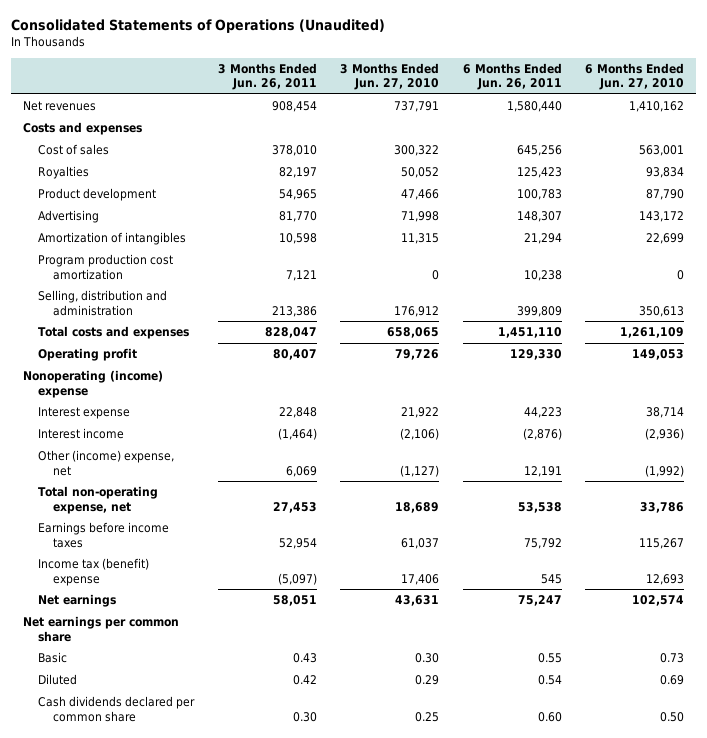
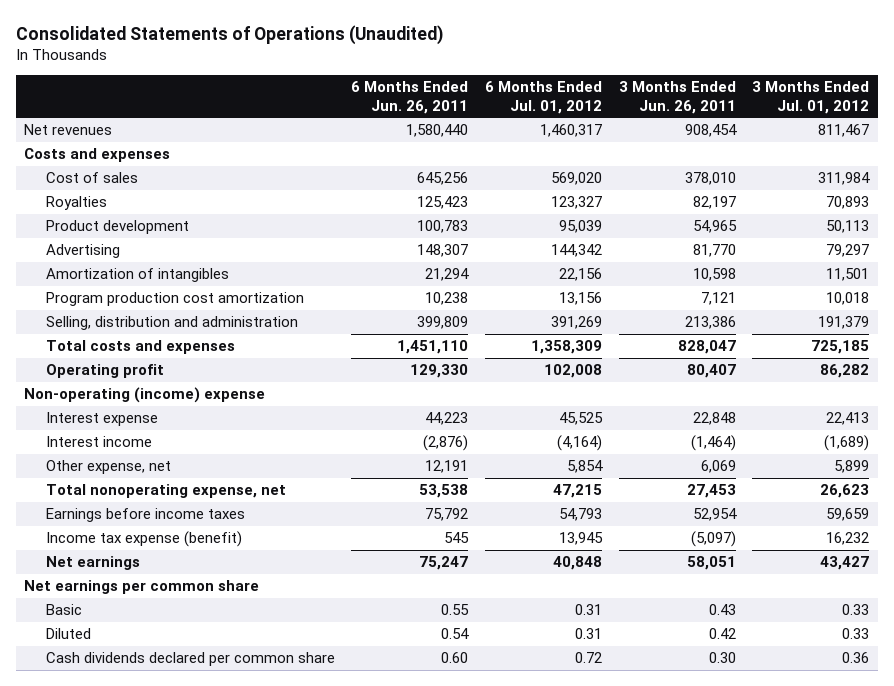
- | 3 Months Ended Jun. 26, 2011 | 3 Months Ended Jun. 27, 2010 | 6 Months Ended Jun. 26, 2011 | 6 Months Ended Jun. 27, 2010
+ | 6 Months Ended Jun. 26, 2011 | 6 Months Ended Jul. 01, 2012 | 3 Months Ended Jun. 26, 2011 | 3 Months Ended Jul. 01, 2012
- Nonoperating (income) expense
+ Non-operating (income) expense
- Other (income) expense, net | 6,069 | (1,127) | 12,191 | (1,992)
- Total non-operating expense, net | 27,453 | 18,689 | 53,538 | 33,786
+ Other expense, net | 12,191 | 5,854 | 6,069 | 5,899
+ Total nonoperating expense, net | 53,538 | 47,215 | 27,453 | 26,623
- Income tax (benefit) expense | (5,097) | 17,406 | 545 | 12,693
+ Income tax expense (benefit) | 545 | 13,945 | (5,097) | 16,232

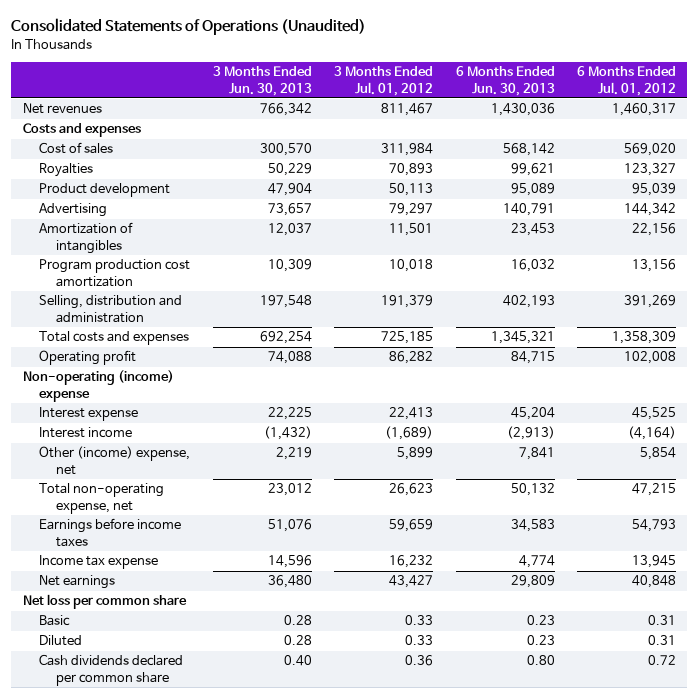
- | 6 Months Ended Jun. 26, 2011 | 6 Months Ended Jul. 01, 2012 | 3 Months Ended Jun. 26, 2011 | 3 Months Ended Jul. 01, 2012
+ | 3 Months Ended Jun. 30, 2013 | 3 Months Ended Jul. 01, 2012 | 6 Months Ended Jun. 30, 2013 | 6 Months Ended Jul. 01, 2012
- Other expense, net | 12,191 | 5,854 | 6,069 | 5,899
- Total nonoperating expense, net | 53,538 | 47,215 | 27,453 | 26,623
+ Other (income) expense, net | 2,219 | 5,899 | 7,841 | 5,854
+ Total non-operating expense, net | 23,012 | 26,623 | 50,132 | 47,215
- Income tax expense (benefit) | 545 | 13,945 | (5,097) | 16,232
+ Income tax expense | 14,596 | 16,232 | 4,774 | 13,945
- Net earnings per common share
+ Net loss per common share

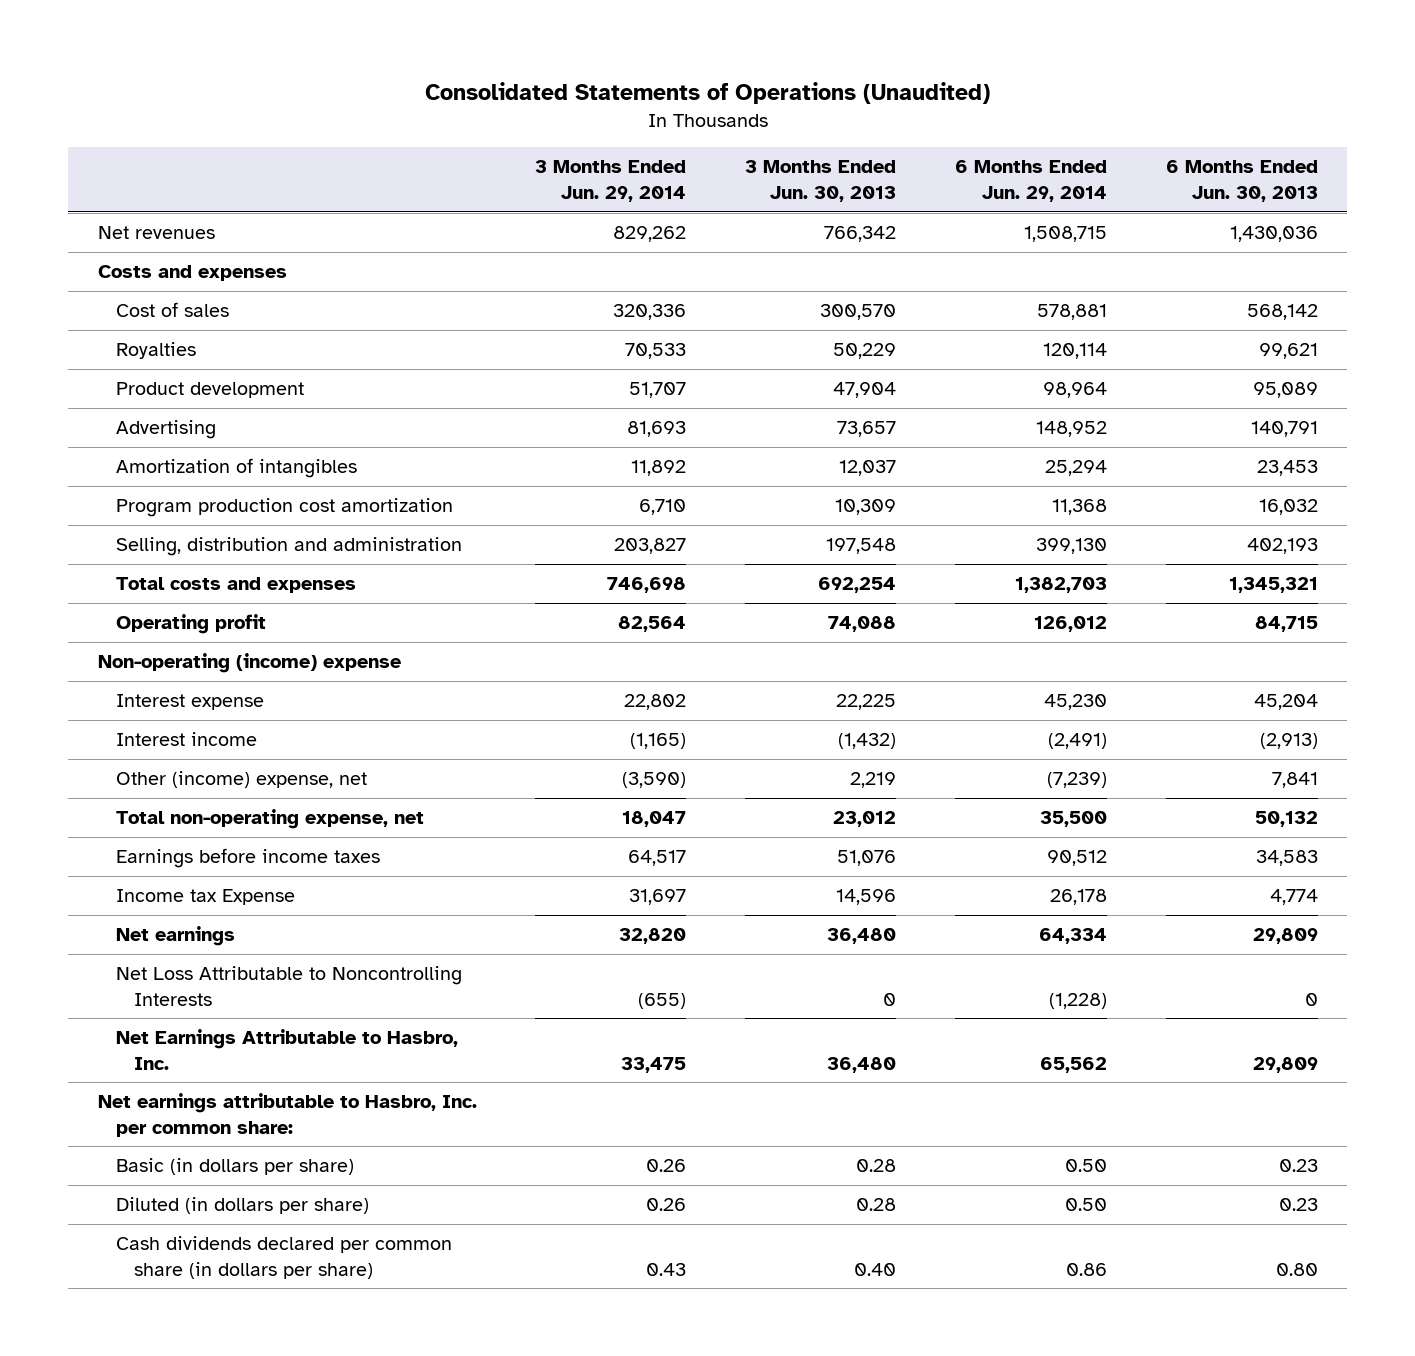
- | 3 Months Ended Jun. 30, 2013 | 3 Months Ended Jul. 01, 2012 | 6 Months Ended Jun. 30, 2013 | 6 Months Ended Jul. 01, 2012
+ | 3 Months Ended Jun. 29, 2014 | 3 Months Ended Jun. 30, 2013 | 6 Months Ended Jun. 29, 2014 | 6 Months Ended Jun. 30, 2013
- Income tax expense | 14,596 | 16,232 | 4,774 | 13,945
+ Income tax Expense | 31,697 | 14,596 | 26,178 | 4,774
- Net loss per common share
- Basic | 0.28 | 0.33 | 0.23 | 0.31
- Diluted | 0.28 | 0.33 | 0.23 | 0.31
- Cash dividends declared per common share | 0.40 | 0.36 | 0.80 | 0.72
+ Net Loss Attributable to Noncontrolling Interests | (655) | 0 | (1,228) | 0
+ Net Earnings Attributable to Hasbro, Inc. | 33,475 | 36,480 | 65,562 | 29,809
+ Net earnings attributable to Hasbro, Inc. per common share:
+ Basic (in dollars per share) | 0.26 | 0.28 | 0.50 | 0.23
+ Diluted (in dollars per share) | 0.26 | 0.28 | 0.50 | 0.23
+ Cash dividends declared per common share (in dollars per share) | 0.43 | 0.40 | 0.86 | 0.80

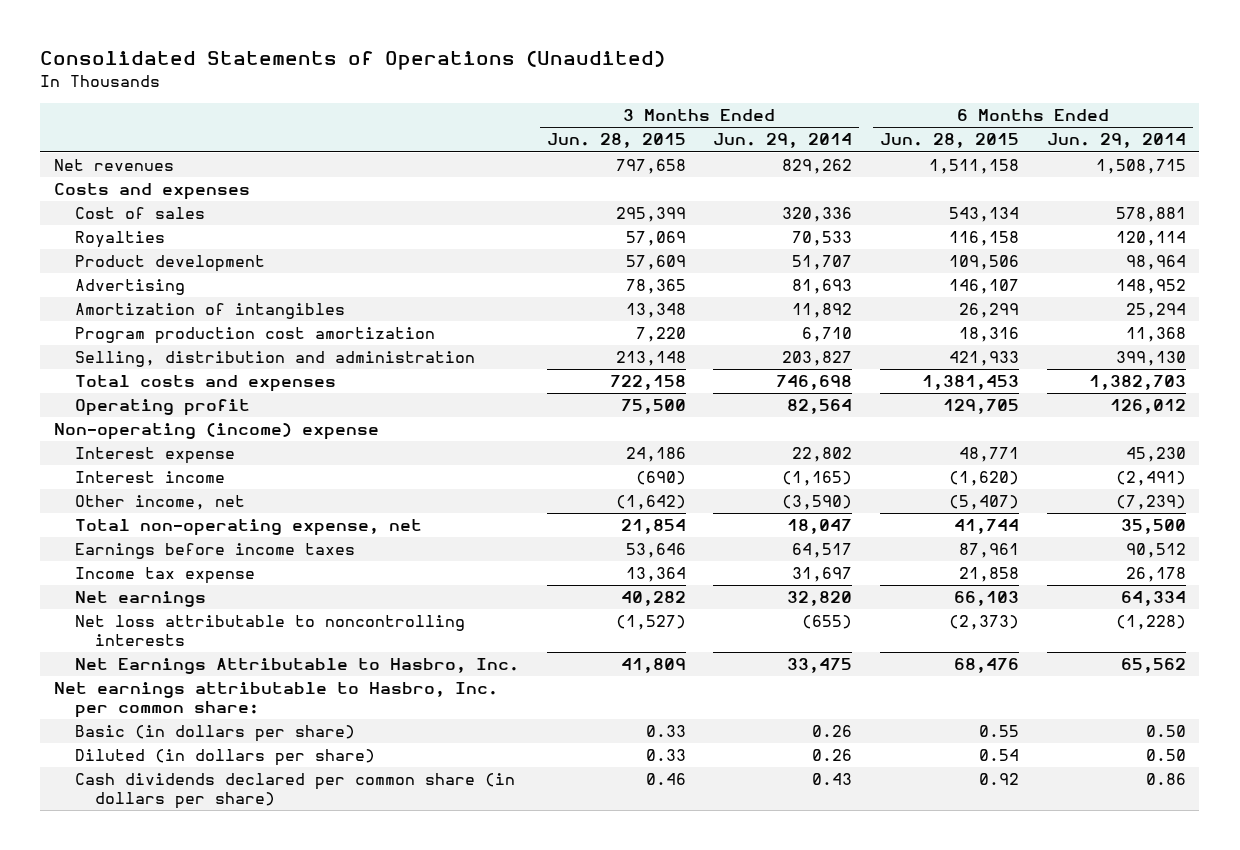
- | 3 Months Ended Jun. 29, 2014 | 3 Months Ended Jun. 30, 2013 | 6 Months Ended Jun. 29, 2014 | 6 Months Ended Jun. 30, 2013
+ | 3 Months Ended Jun. 28, 2015 | 3 Months Ended Jun. 29, 2014 | 6 Months Ended Jun. 28, 2015 | 6 Months Ended Jun. 29, 2014
- Other (income) expense, net | (3,590) | 2,219 | (7,239) | 7,841
+ Other income, net | (1,642) | (3,590) | (5,407) | (7,239)
- Income tax Expense | 31,697 | 14,596 | 26,178 | 4,774
+ Income tax expense | 13,364 | 31,697 | 21,858 | 26,178
- Net Loss Attributable to Noncontrolling Interests | (655) | 0 | (1,228) | 0
+ Net loss attributable to noncontrolling interests | (1,527) | (655) | (2,373) | (1,228)

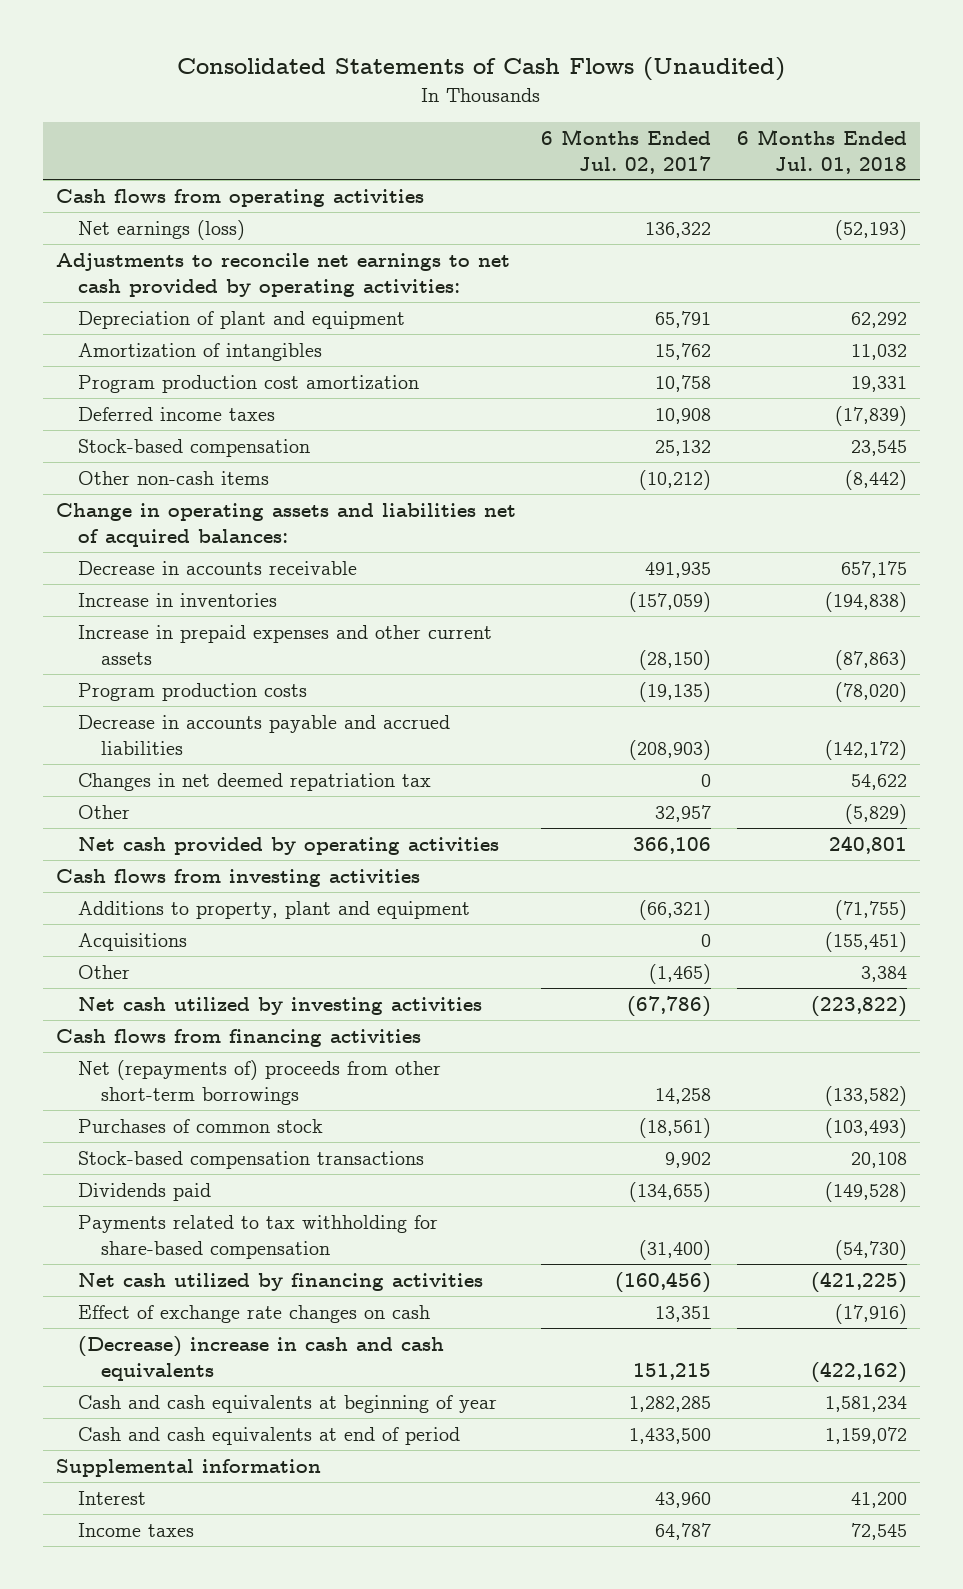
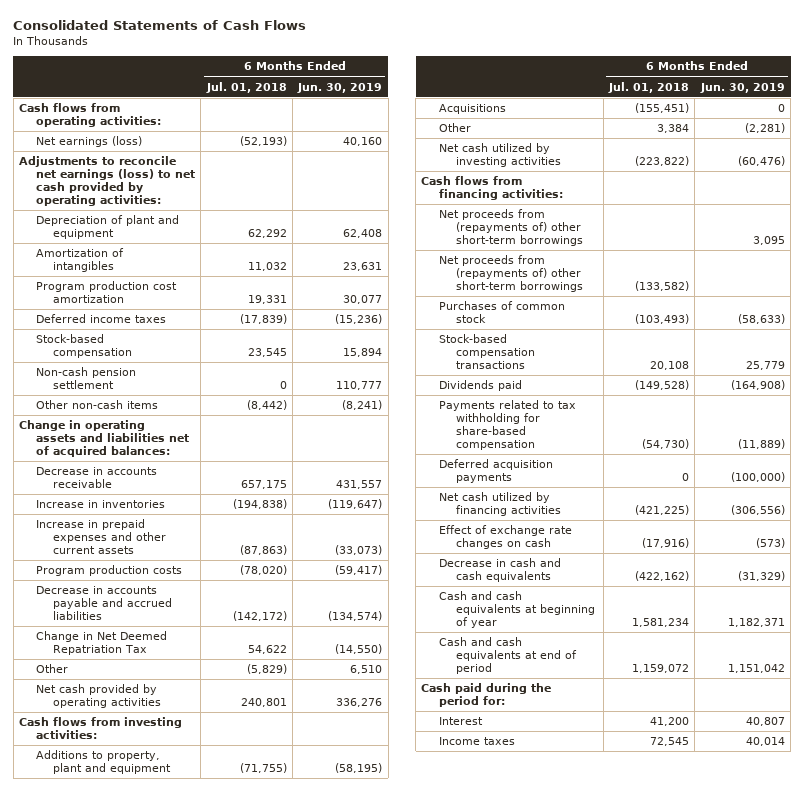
- Consolidated Statements of Cash Flows (Unaudited)
+ Consolidated Statements of Cash Flows
- | 6 Months Ended Jul. 02, 2017 | 6 Months Ended Jul. 01, 2018
+ | 6 Months Ended Jul. 01, 2018 | 6 Months Ended Jun. 30, 2019
- Cash flows from operating activities
+ Cash flows from operating activities:
- Adjustments to reconcile net earnings to net cash provided by operating activities:
+ Adjustments to reconcile net earnings (loss) to net cash provided by operating activities:
+ Non-cash pension settlement | 0 | 110,777
- Changes in net deemed repatriation tax | 0 | 54,622
+ Change in Net Deemed Repatriation Tax | 54,622 | (14,550)
- Cash flows from investing activities
+ Cash flows from investing activities:
- Cash flows from financing activities
- Net (repayments of) proceeds from other short-term borrowings | 14,258 | (133,582)
+ Cash flows from financing activities:
+ Net proceeds from (repayments of) other short-term borrowings | | 3,095
+ Net proceeds from (repayments of) other short-term borrowings | (133,582) |
+ Deferred acquisition payments | 0 | (100,000)
- (Decrease) increase in cash and cash equivalents | 151,215 | (422,162)
+ Decrease in cash and cash equivalents | (422,162) | (31,329)
- Supplemental information
+ Cash paid during the period for:

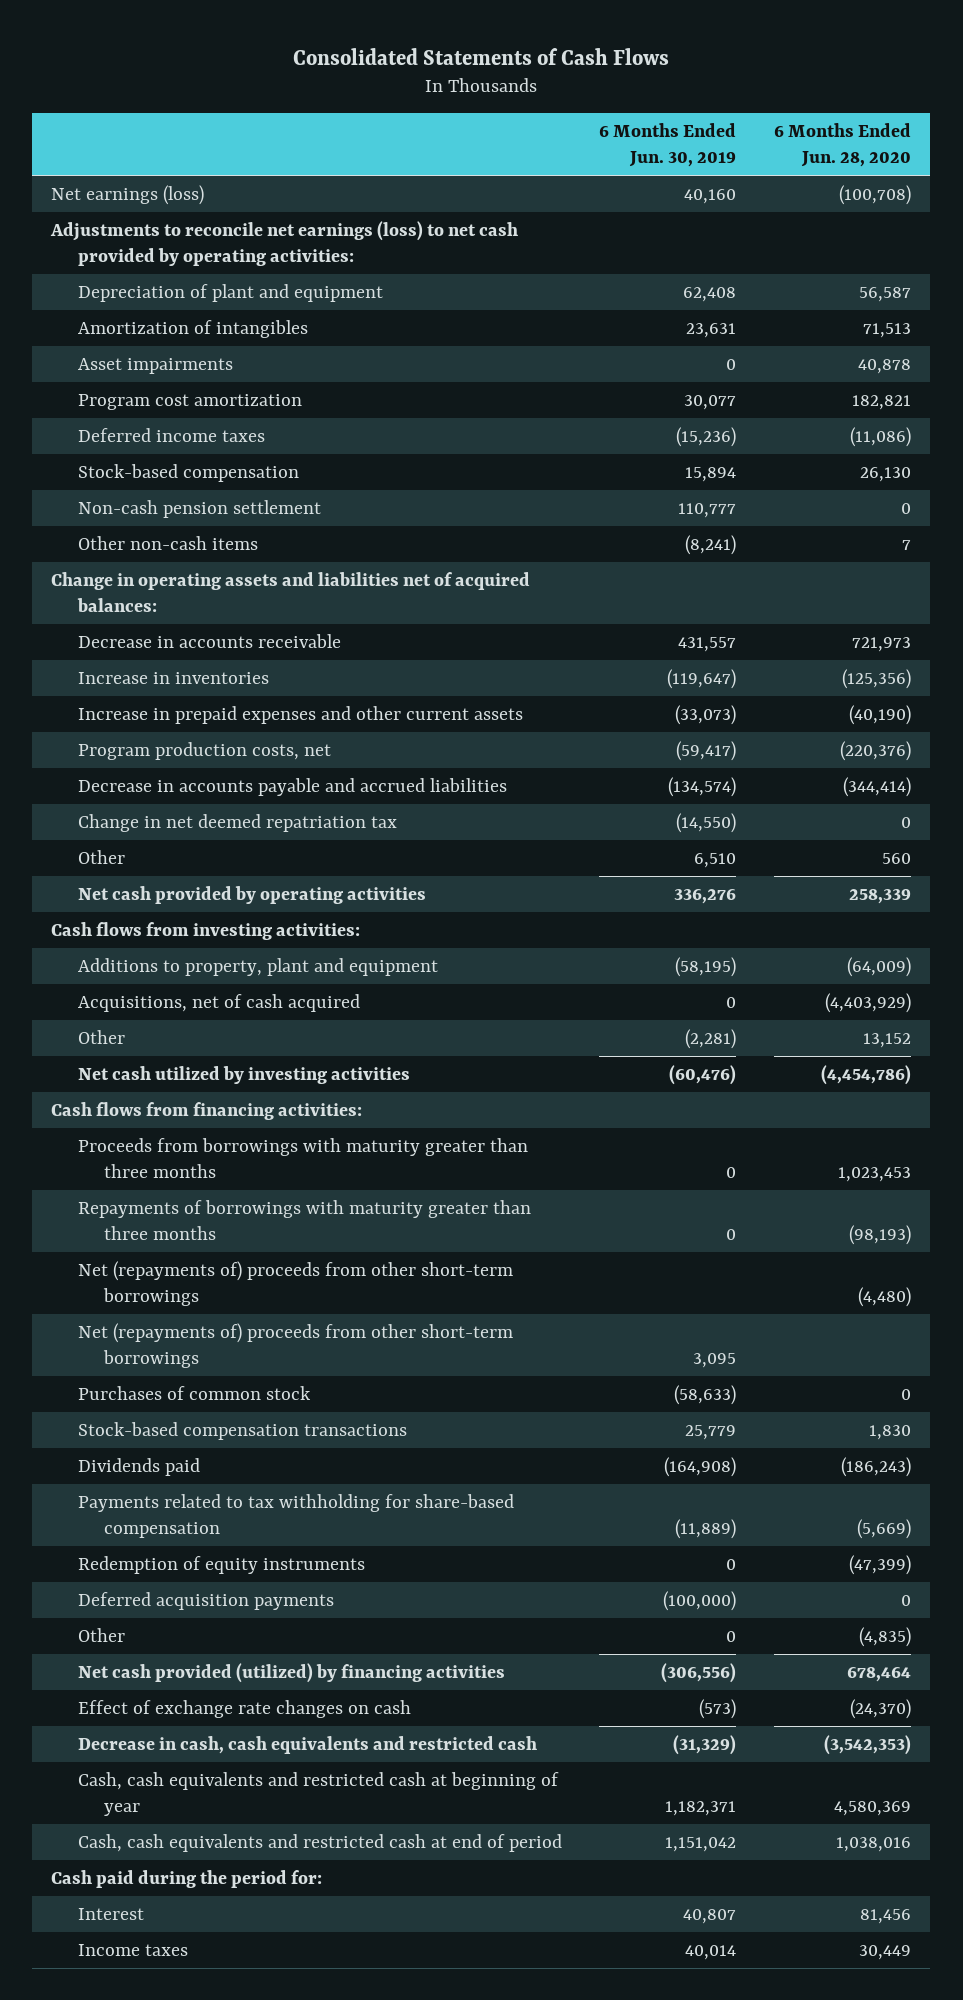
- | 6 Months Ended Jul. 01, 2018 | 6 Months Ended Jun. 30, 2019
+ | 6 Months Ended Jun. 30, 2019 | 6 Months Ended Jun. 28, 2020
- Cash flows from operating activities:
- Program production cost amortization | 19,331 | 30,077
+ Asset impairments | 0 | 40,878
+ Program cost amortization | 30,077 | 182,821
- Program production costs | (78,020) | (59,417)
+ Program production costs, net | (59,417) | (220,376)
- Change in Net Deemed Repatriation Tax | 54,622 | (14,550)
+ Change in net deemed repatriation tax | (14,550) | 0
- Acquisitions | (155,451) | 0
+ Acquisitions, net of cash acquired | 0 | (4,403,929)
- Net proceeds from (repayments of) other short-term borrowings | | 3,095
- Net proceeds from (repayments of) other short-term borrowings | (133,582) |
+ Proceeds from borrowings with maturity greater than three months | 0 | 1,023,453
+ Repayments of borrowings with maturity greater than three months | 0 | (98,193)
+ Net (repayments of) proceeds from other short-term borrowings | | (4,480)
+ Net (repayments of) proceeds from other short-term borrowings | 3,095 |
+ Redemption of equity instruments | 0 | (47,399)
- Net cash utilized by financing activities | (421,225) | (306,556)
+ Other | 0 | (4,835)
+ Net cash provided (utilized) by financing activities | (306,556) | 678,464
- Decrease in cash and cash equivalents | (422,162) | (31,329)
- Cash and cash equivalents at beginning of year | 1,581,234 | 1,182,371
- Cash and cash equivalents at end of period | 1,159,072 | 1,151,042
+ Decrease in cash, cash equivalents and restricted cash | (31,329) | (3,542,353)
+ Cash, cash equivalents and restricted cash at beginning of year | 1,182,371 | 4,580,369
+ Cash, cash equivalents and restricted cash at end of period | 1,151,042 | 1,038,016

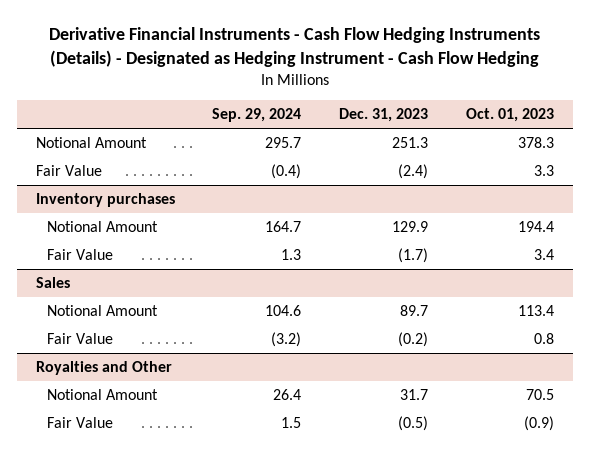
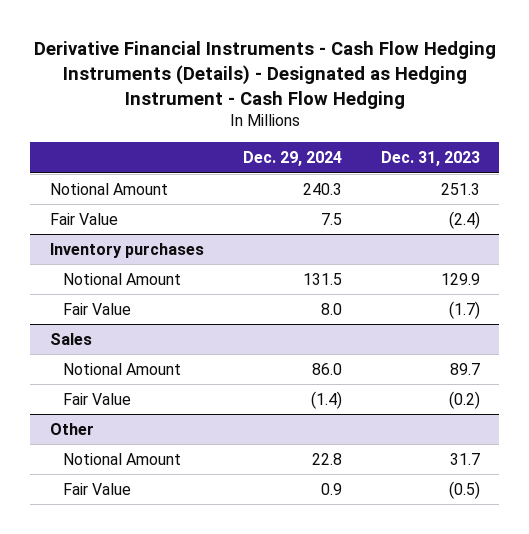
- | Sep. 29, 2024 | Dec. 31, 2023 | Oct. 01, 2023
+ | Dec. 29, 2024 | Dec. 31, 2023
- Royalties and Other
+ Other

